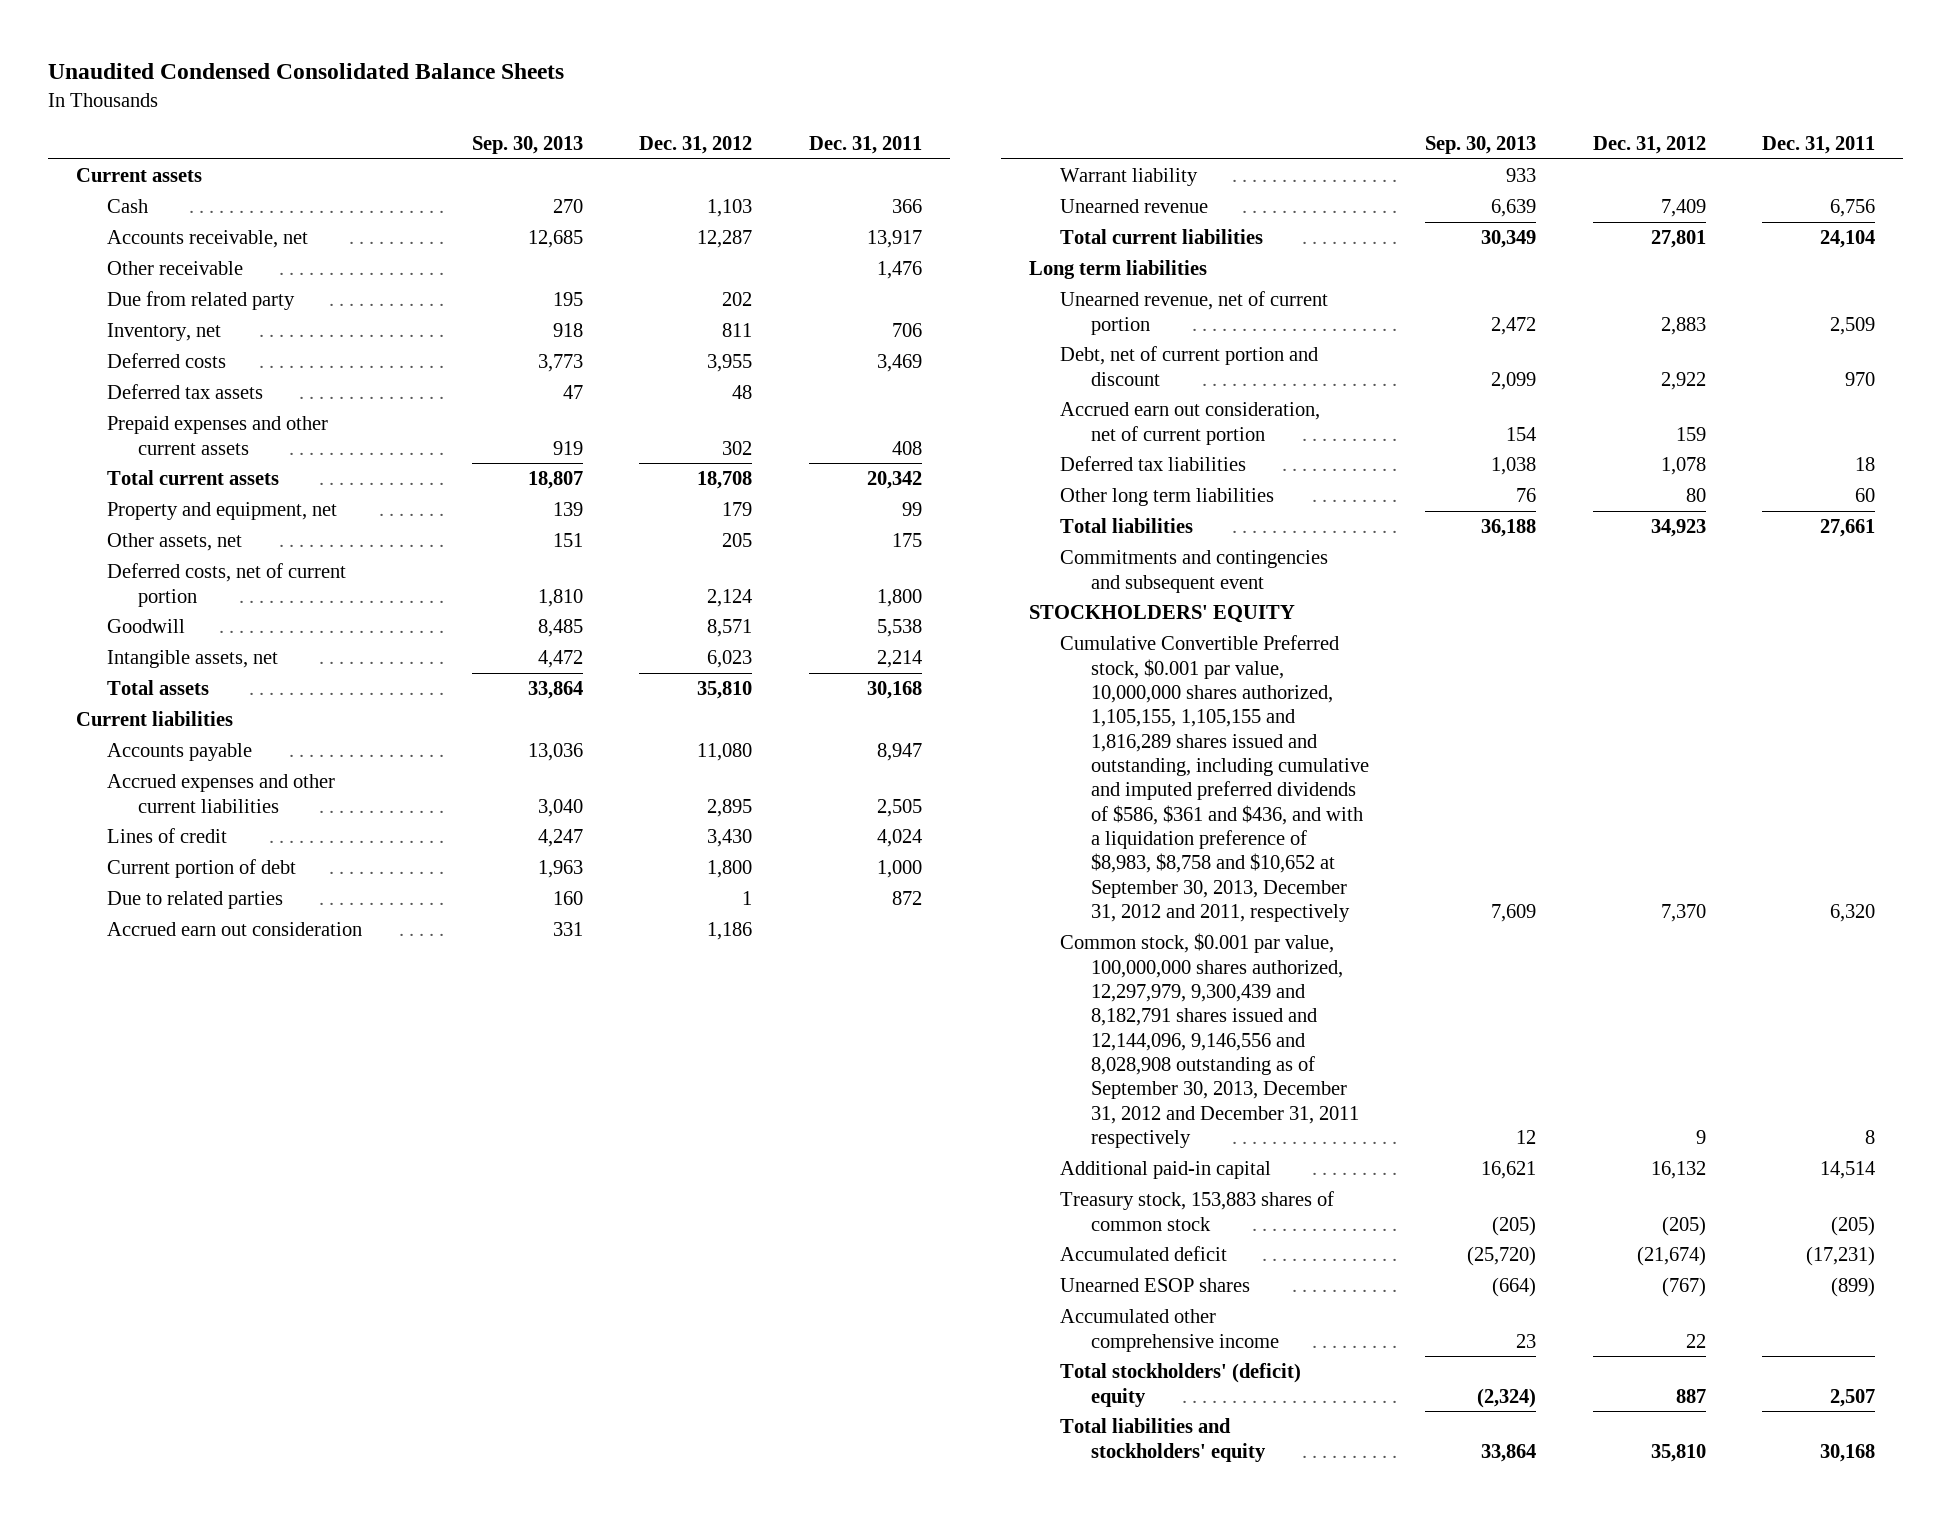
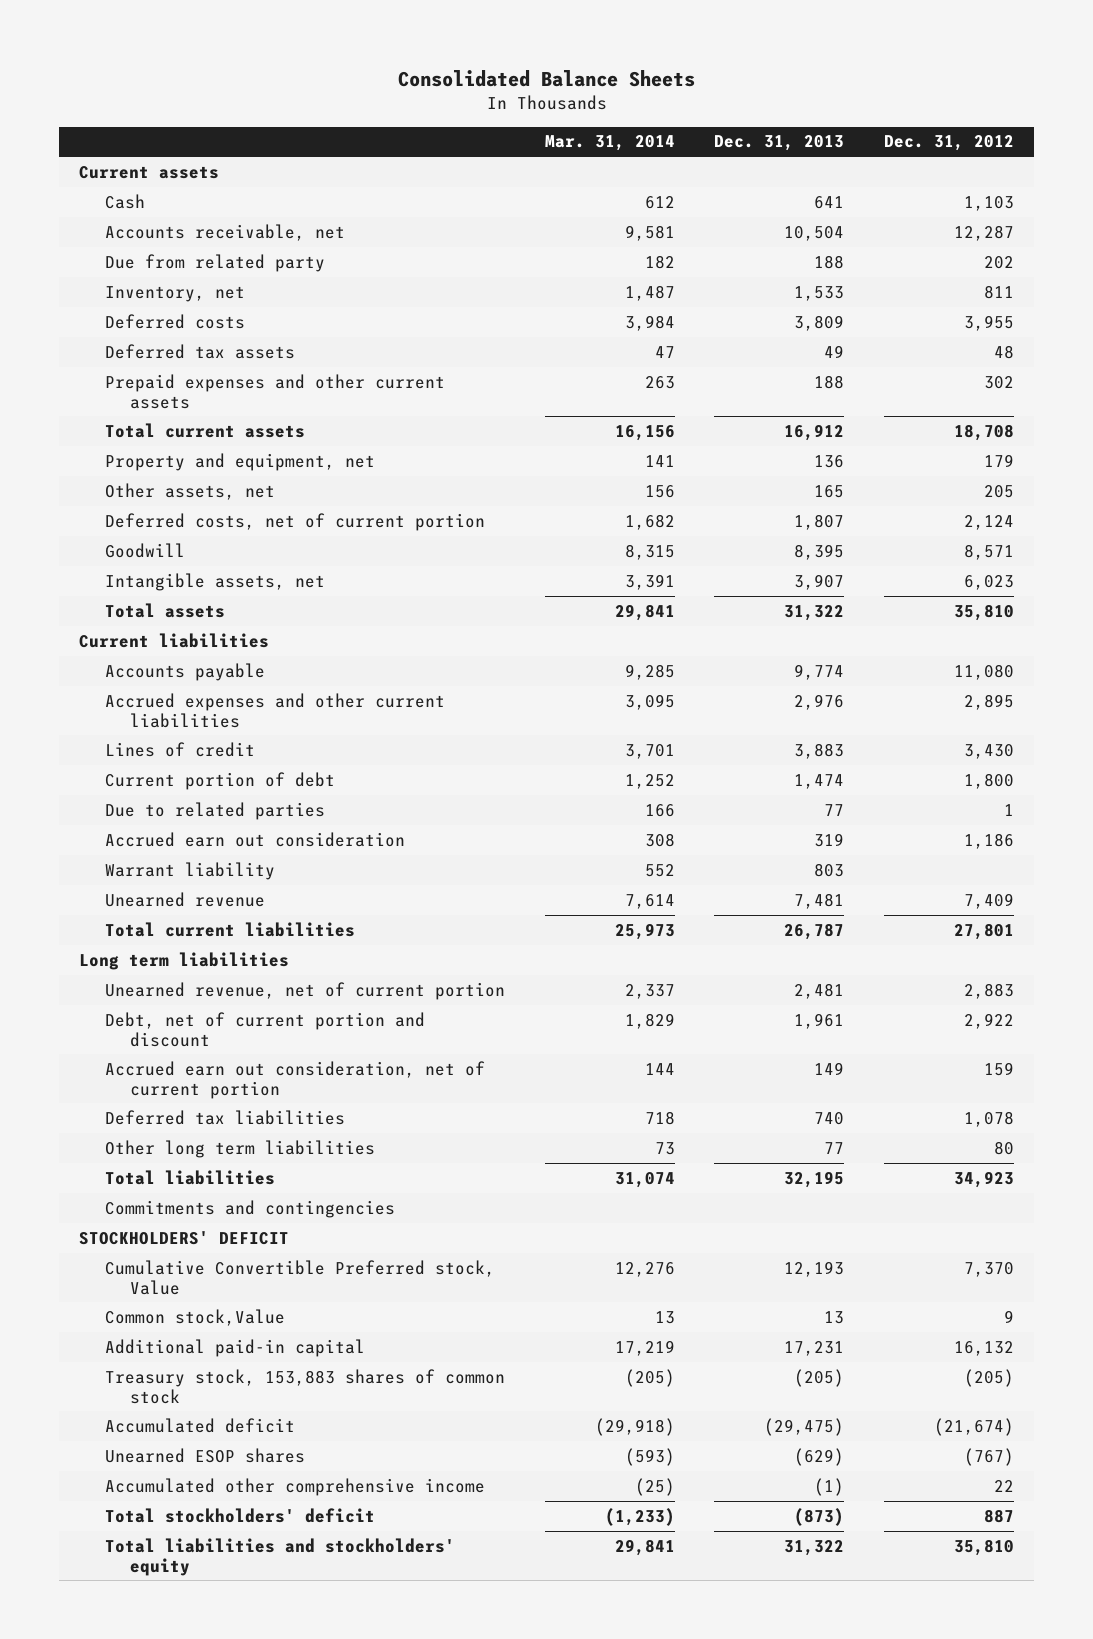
- Unaudited Condensed Consolidated Balance Sheets
+ Consolidated Balance Sheets
- | Sep. 30, 2013 | Dec. 31, 2012 | Dec. 31, 2011
+ | Mar. 31, 2014 | Dec. 31, 2013 | Dec. 31, 2012
- Other receivable | | | 1,476
- Commitments and contingencies and subsequent event
- STOCKHOLDERS' EQUITY
- Cumulative Convertible Preferred stock, $0.001 par value, 10,000,000 shares authorized, 1,105,155, 1,105,155 and 1,816,289 shares issued and outstanding, including cumulative and imputed preferred dividends of $586, $361 and $436, and with a liquidation preference of $8,983, $8,758 and $10,652 at September 30, 2013, December 31, 2012 and 2011, respectively | 7,609 | 7,370 | 6,320
- Common stock, $0.001 par value, 100,000,000 shares authorized, 12,297,979, 9,300,439 and 8,182,791 shares issued and 12,144,096, 9,146,556 and 8,028,908 outstanding as of September 30, 2013, December 31, 2012 and December 31, 2011 respectively | 12 | 9 | 8
+ Commitments and contingencies
+ STOCKHOLDERS' DEFICIT
+ Cumulative Convertible Preferred stock, Value | 12,276 | 12,193 | 7,370
+ Common stock,Value | 13 | 13 | 9
- Total stockholders' (deficit) equity | (2,324) | 887 | 2,507
+ Total stockholders' deficit | (1,233) | (873) | 887

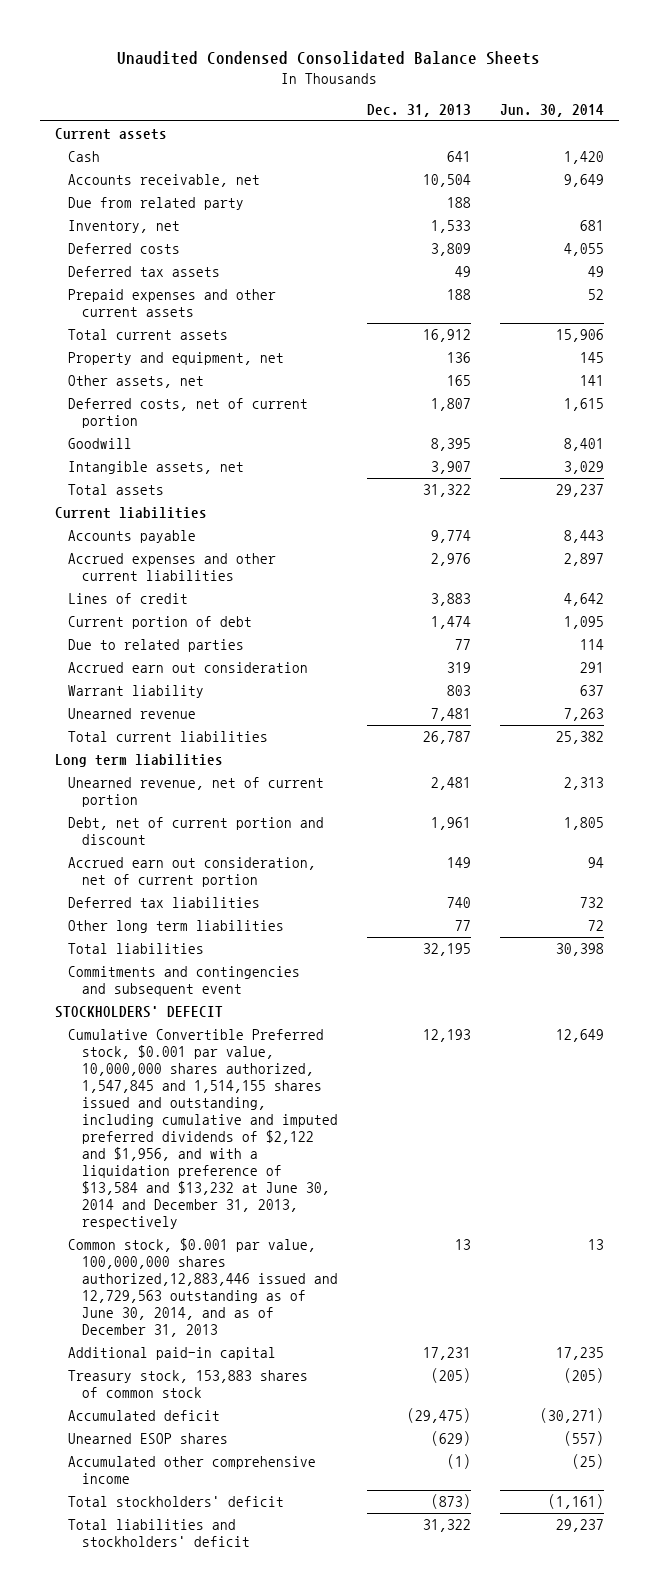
- Consolidated Balance Sheets
+ Unaudited Condensed Consolidated Balance Sheets
- | Mar. 31, 2014 | Dec. 31, 2013 | Dec. 31, 2012
+ | Dec. 31, 2013 | Jun. 30, 2014
- Commitments and contingencies
- STOCKHOLDERS' DEFICIT
- Cumulative Convertible Preferred stock, Value | 12,276 | 12,193 | 7,370
- Common stock,Value | 13 | 13 | 9
+ Commitments and contingencies and subsequent event
+ STOCKHOLDERS' DEFECIT
+ Cumulative Convertible Preferred stock, $0.001 par value, 10,000,000 shares authorized, 1,547,845 and 1,514,155 shares issued and outstanding, including cumulative and imputed preferred dividends of $2,122 and $1,956, and with a liquidation preference of $13,584 and $13,232 at June 30, 2014 and December 31, 2013, respectively | 12,193 | 12,649
+ Common stock, $0.001 par value, 100,000,000 shares authorized,12,883,446 issued and 12,729,563 outstanding as of June 30, 2014, and as of December 31, 2013 | 13 | 13
- Total liabilities and stockholders' equity | 29,841 | 31,322 | 35,810
+ Total liabilities and stockholders' deficit | 31,322 | 29,237

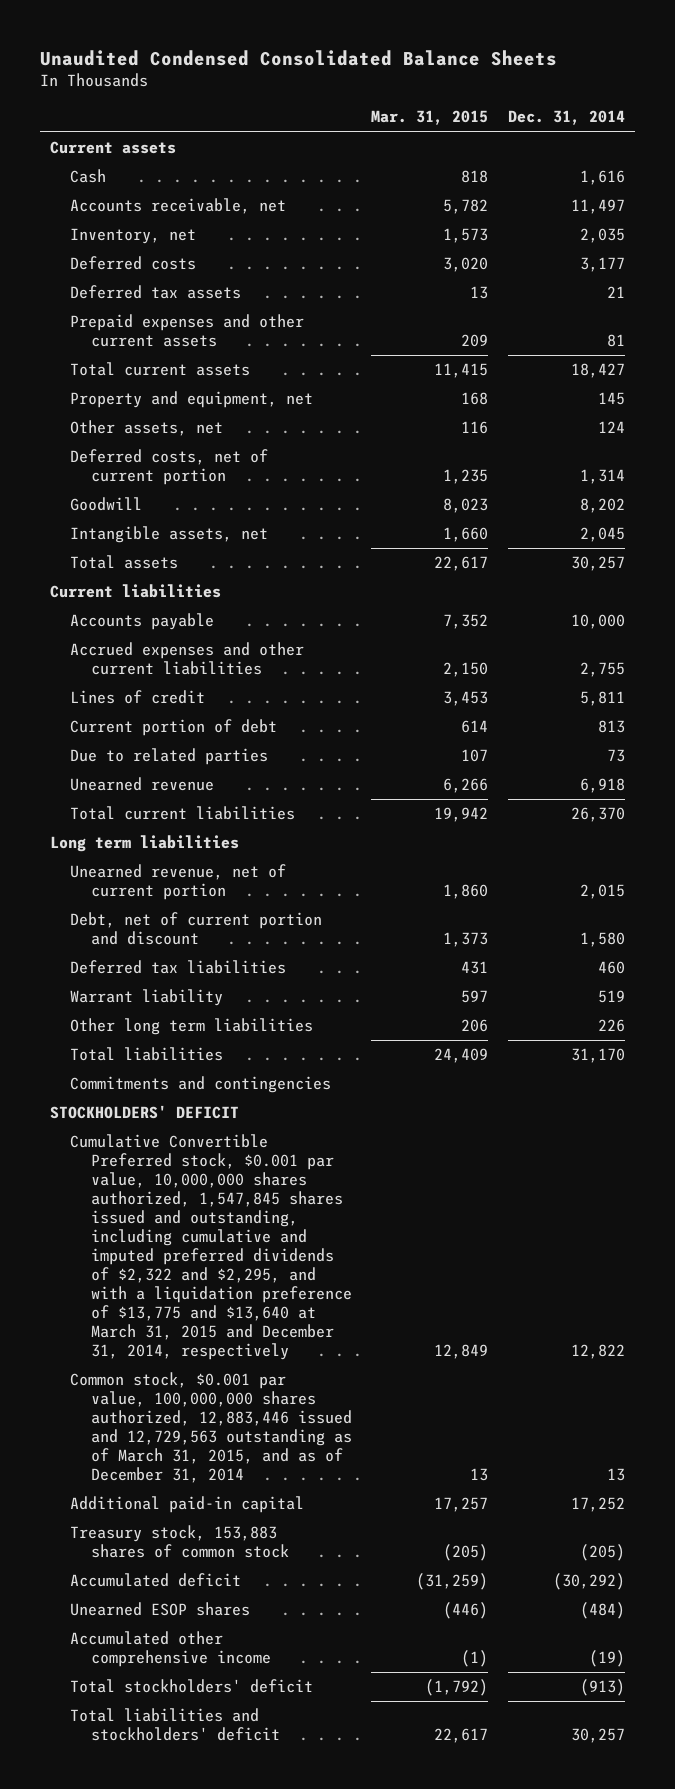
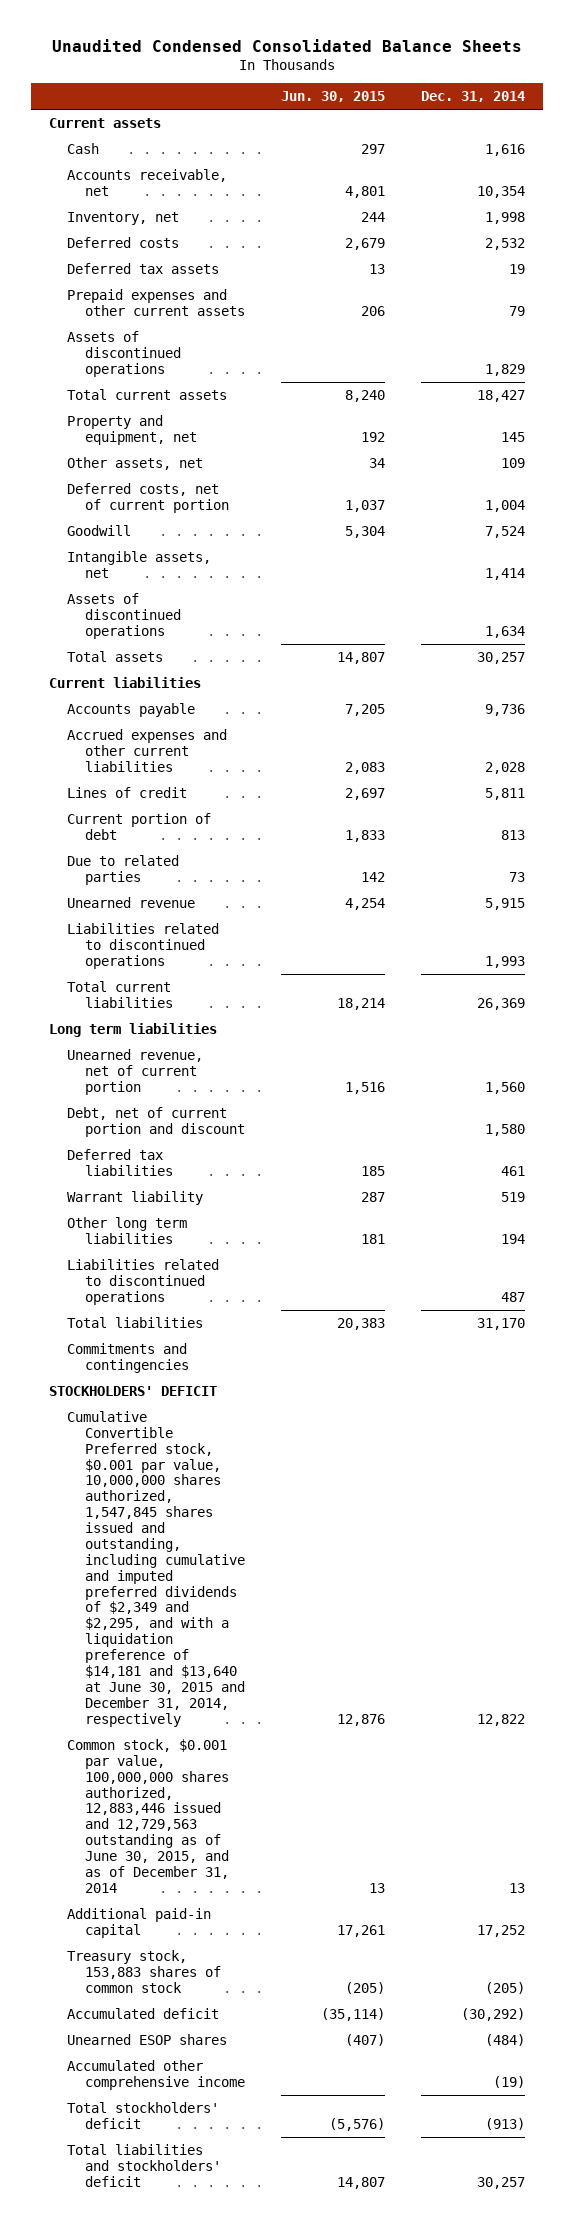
- | Mar. 31, 2015 | Dec. 31, 2014
+ | Jun. 30, 2015 | Dec. 31, 2014
- Accounts receivable, net | 5,782 | 11,497
- Inventory, net | 1,573 | 2,035
- Deferred costs | 3,020 | 3,177
- Deferred tax assets | 13 | 21
- Prepaid expenses and other current assets | 209 | 81
+ Accounts receivable, net | 4,801 | 10,354
+ Inventory, net | 244 | 1,998
+ Deferred costs | 2,679 | 2,532
+ Deferred tax assets | 13 | 19
+ Prepaid expenses and other current assets | 206 | 79
+ Assets of discontinued operations | | 1,829
- Other assets, net | 116 | 124
- Deferred costs, net of current portion | 1,235 | 1,314
- Goodwill | 8,023 | 8,202
- Intangible assets, net | 1,660 | 2,045
+ Other assets, net | 34 | 109
+ Deferred costs, net of current portion | 1,037 | 1,004
+ Goodwill | 5,304 | 7,524
+ Intangible assets, net | | 1,414
+ Assets of discontinued operations | | 1,634
- Accounts payable | 7,352 | 10,000
- Accrued expenses and other current liabilities | 2,150 | 2,755
+ Accounts payable | 7,205 | 9,736
+ Accrued expenses and other current liabilities | 2,083 | 2,028
- Unearned revenue | 6,266 | 6,918
- Total current liabilities | 19,942 | 26,370
+ Unearned revenue | 4,254 | 5,915
+ Liabilities related to discontinued operations | | 1,993
+ Total current liabilities | 18,214 | 26,369
- Unearned revenue, net of current portion | 1,860 | 2,015
+ Unearned revenue, net of current portion | 1,516 | 1,560
- Deferred tax liabilities | 431 | 460
+ Deferred tax liabilities | 185 | 461
- Other long term liabilities | 206 | 226
+ Other long term liabilities | 181 | 194
+ Liabilities related to discontinued operations | | 487
- Cumulative Convertible Preferred stock, $0.001 par value, 10,000,000 shares authorized, 1,547,845 shares issued and outstanding, including cumulative and imputed preferred dividends of $2,322 and $2,295, and with a liquidation preference of $13,775 and $13,640 at March 31, 2015 and December 31, 2014, respectively | 12,849 | 12,822
- Common stock, $0.001 par value, 100,000,000 shares authorized, 12,883,446 issued and 12,729,563 outstanding as of March 31, 2015, and as of December 31, 2014 | 13 | 13
+ Cumulative Convertible Preferred stock, $0.001 par value, 10,000,000 shares authorized, 1,547,845 shares issued and outstanding, including cumulative and imputed preferred dividends of $2,349 and $2,295, and with a liquidation preference of $14,181 and $13,640 at June 30, 2015 and December 31, 2014, respectively | 12,876 | 12,822
+ Common stock, $0.001 par value, 100,000,000 shares authorized, 12,883,446 issued and 12,729,563 outstanding as of June 30, 2015, and as of December 31, 2014 | 13 | 13

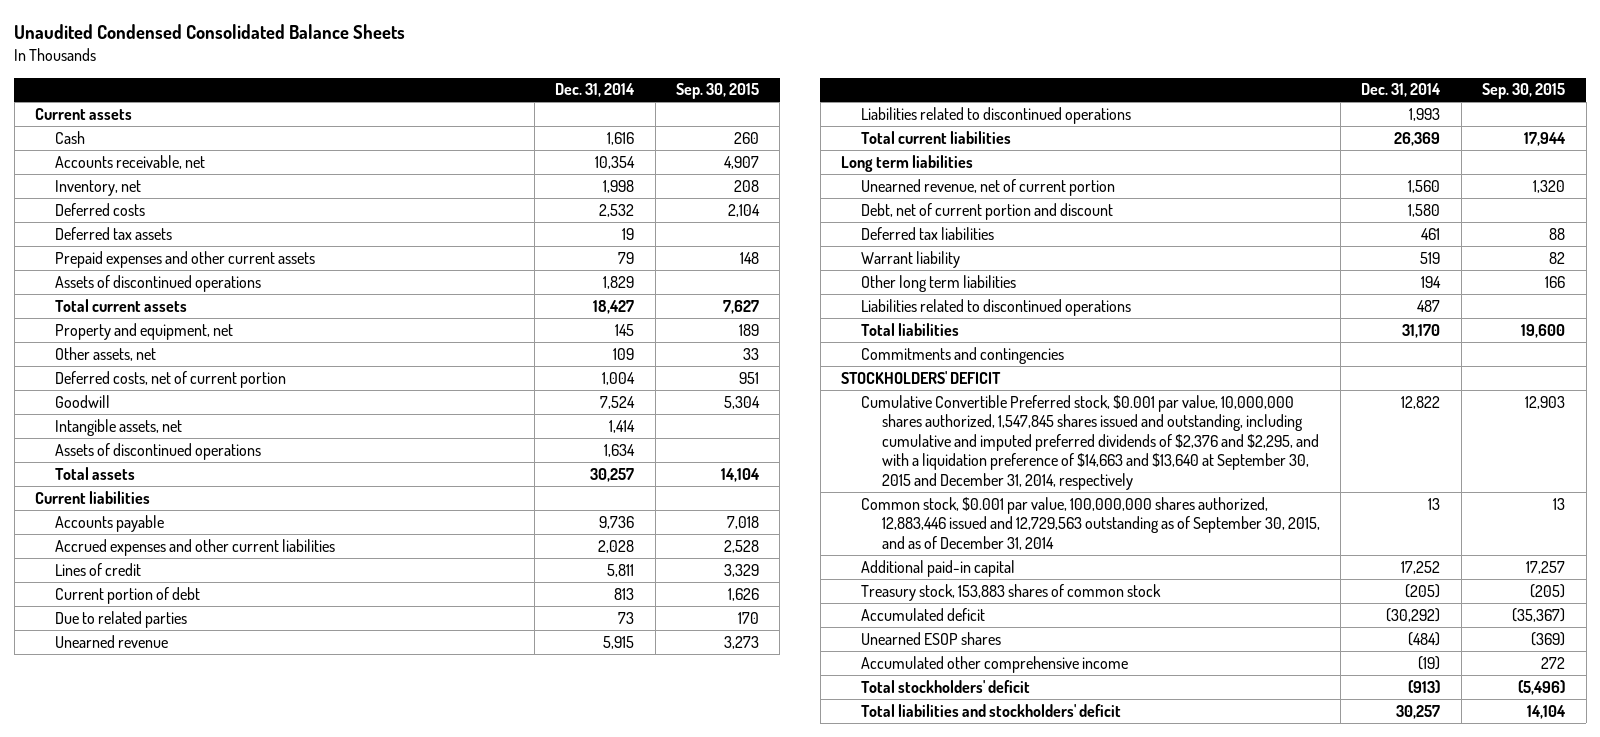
- | Jun. 30, 2015 | Dec. 31, 2014
+ | Dec. 31, 2014 | Sep. 30, 2015
- Cumulative Convertible Preferred stock, $0.001 par value, 10,000,000 shares authorized, 1,547,845 shares issued and outstanding, including cumulative and imputed preferred dividends of $2,349 and $2,295, and with a liquidation preference of $14,181 and $13,640 at June 30, 2015 and December 31, 2014, respectively | 12,876 | 12,822
- Common stock, $0.001 par value, 100,000,000 shares authorized, 12,883,446 issued and 12,729,563 outstanding as of June 30, 2015, and as of December 31, 2014 | 13 | 13
+ Cumulative Convertible Preferred stock, $0.001 par value, 10,000,000 shares authorized, 1,547,845 shares issued and outstanding, including cumulative and imputed preferred dividends of $2,376 and $2,295, and with a liquidation preference of $14,663 and $13,640 at September 30, 2015 and December 31, 2014, respectively | 12,822 | 12,903
+ Common stock, $0.001 par value, 100,000,000 shares authorized, 12,883,446 issued and 12,729,563 outstanding as of September 30, 2015, and as of December 31, 2014 | 13 | 13

